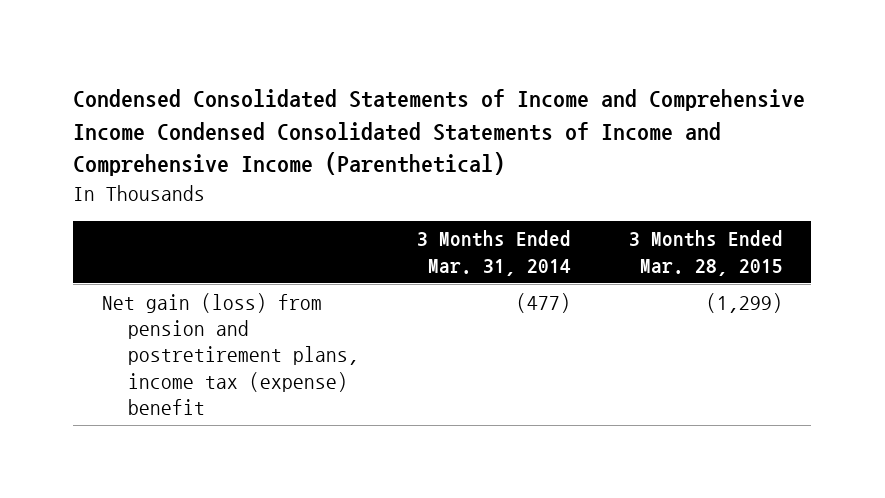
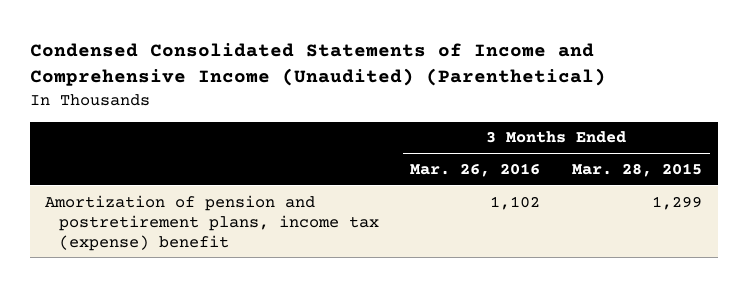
- Condensed Consolidated Statements of Income and Comprehensive Income Condensed Consolidated Statements of Income and Comprehensive Income (Parenthetical)
+ Condensed Consolidated Statements of Income and Comprehensive Income (Unaudited) (Parenthetical)
- | 3 Months Ended Mar. 31, 2014 | 3 Months Ended Mar. 28, 2015
+ | 3 Months Ended Mar. 26, 2016 | 3 Months Ended Mar. 28, 2015
- Net gain (loss) from pension and postretirement plans, income tax (expense) benefit | (477) | (1,299)
+ Amortization of pension and postretirement plans, income tax (expense) benefit | 1,102 | 1,299

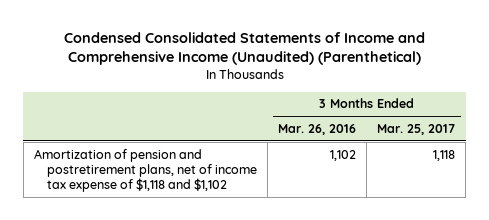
- | 3 Months Ended Mar. 26, 2016 | 3 Months Ended Mar. 28, 2015
+ | 3 Months Ended Mar. 26, 2016 | 3 Months Ended Mar. 25, 2017
- Amortization of pension and postretirement plans, income tax (expense) benefit | 1,102 | 1,299
+ Amortization of pension and postretirement plans, net of income tax expense of $1,118 and $1,102 | 1,102 | 1,118

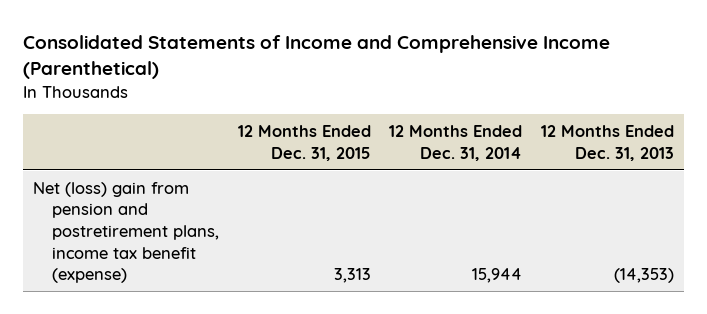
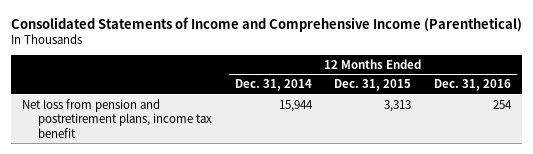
- | 12 Months Ended Dec. 31, 2015 | 12 Months Ended Dec. 31, 2014 | 12 Months Ended Dec. 31, 2013
+ | 12 Months Ended Dec. 31, 2014 | 12 Months Ended Dec. 31, 2015 | 12 Months Ended Dec. 31, 2016
- Net (loss) gain from pension and postretirement plans, income tax benefit (expense) | 3,313 | 15,944 | (14,353)
+ Net loss from pension and postretirement plans, income tax benefit | 15,944 | 3,313 | 254

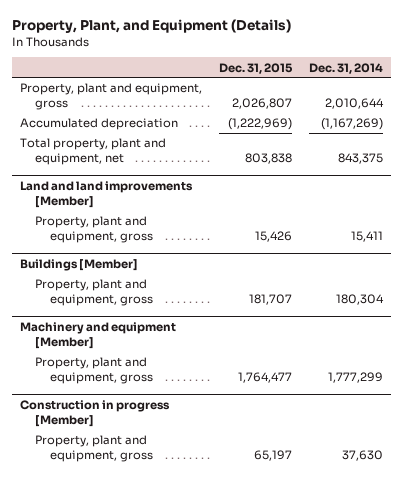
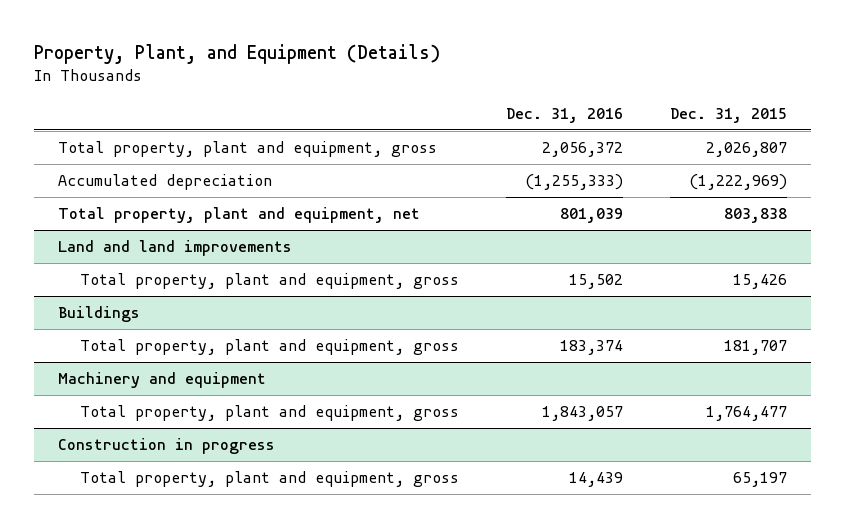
- | Dec. 31, 2015 | Dec. 31, 2014
+ | Dec. 31, 2016 | Dec. 31, 2015
- Property, plant and equipment, gross | 2,026,807 | 2,010,644
+ Total property, plant and equipment, gross | 2,056,372 | 2,026,807
- Land and land improvements [Member]
- Property, plant and equipment, gross | 15,426 | 15,411
- Buildings [Member]
- Property, plant and equipment, gross | 181,707 | 180,304
- Machinery and equipment [Member]
- Property, plant and equipment, gross | 1,764,477 | 1,777,299
- Construction in progress [Member]
- Property, plant and equipment, gross | 65,197 | 37,630
+ Land and land improvements
+ Total property, plant and equipment, gross | 15,502 | 15,426
+ Buildings
+ Total property, plant and equipment, gross | 183,374 | 181,707
+ Machinery and equipment
+ Total property, plant and equipment, gross | 1,843,057 | 1,764,477
+ Construction in progress
+ Total property, plant and equipment, gross | 14,439 | 65,197

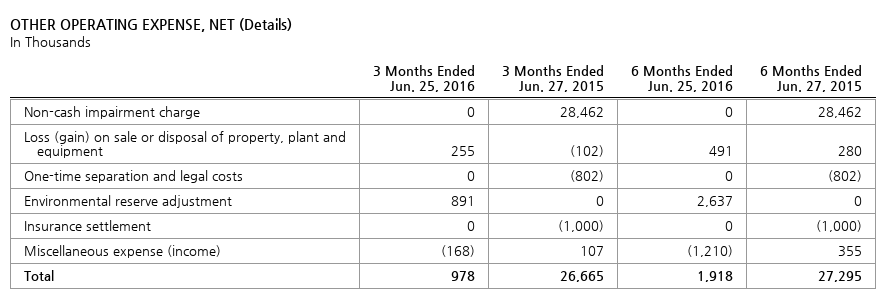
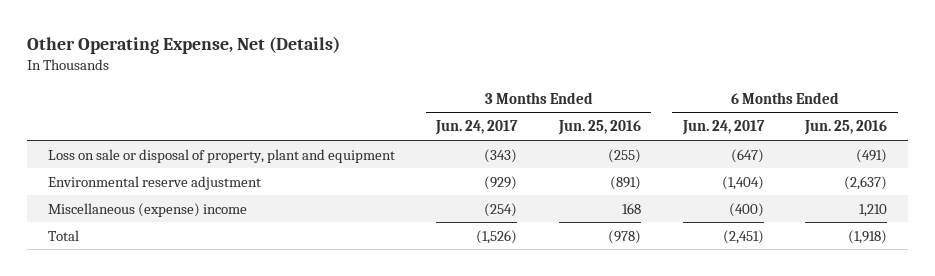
- OTHER OPERATING EXPENSE, NET (Details)
+ Other Operating Expense, Net (Details)
- | 3 Months Ended Jun. 25, 2016 | 3 Months Ended Jun. 27, 2015 | 6 Months Ended Jun. 25, 2016 | 6 Months Ended Jun. 27, 2015
+ | 3 Months Ended Jun. 24, 2017 | 3 Months Ended Jun. 25, 2016 | 6 Months Ended Jun. 24, 2017 | 6 Months Ended Jun. 25, 2016
- Non-cash impairment charge | 0 | 28,462 | 0 | 28,462
- Loss (gain) on sale or disposal of property, plant and equipment | 255 | (102) | 491 | 280
- One-time separation and legal costs | 0 | (802) | 0 | (802)
- Environmental reserve adjustment | 891 | 0 | 2,637 | 0
- Insurance settlement | 0 | (1,000) | 0 | (1,000)
- Miscellaneous expense (income) | (168) | 107 | (1,210) | 355
- Total | 978 | 26,665 | 1,918 | 27,295
+ Loss on sale or disposal of property, plant and equipment | (343) | (255) | (647) | (491)
+ Environmental reserve adjustment | (929) | (891) | (1,404) | (2,637)
+ Miscellaneous (expense) income | (254) | 168 | (400) | 1,210
+ Total | (1,526) | (978) | (2,451) | (1,918)

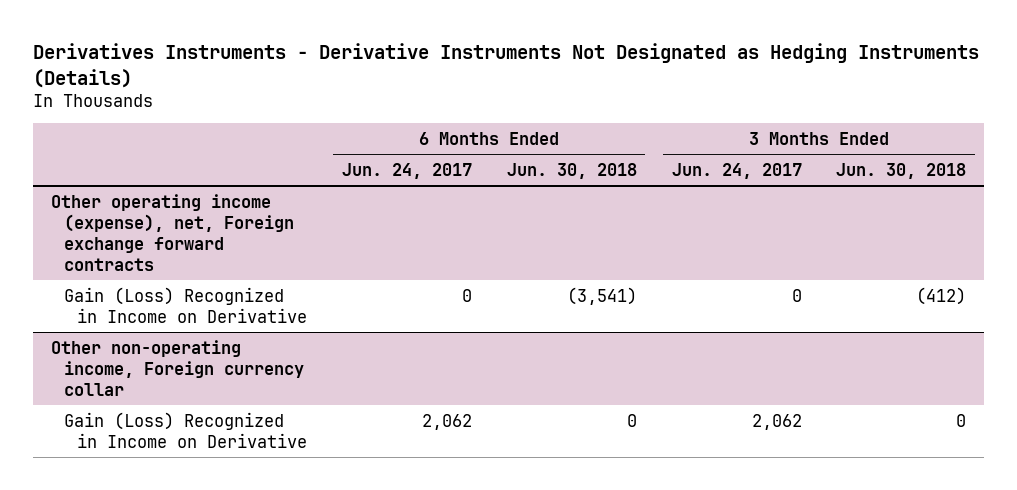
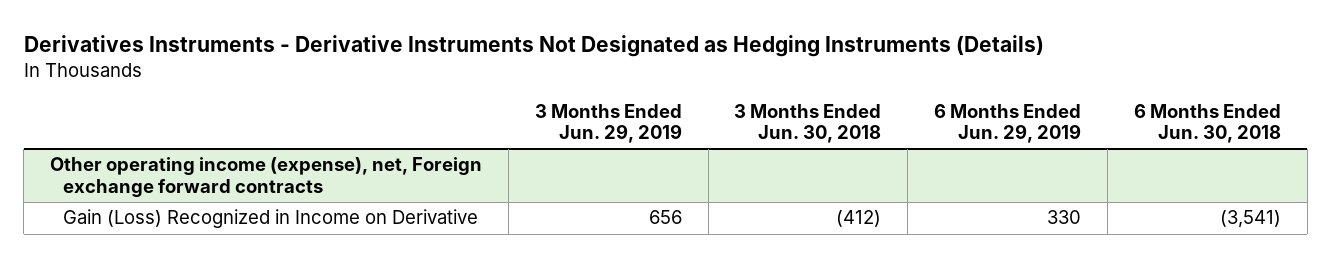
- | 6 Months Ended Jun. 24, 2017 | 6 Months Ended Jun. 30, 2018 | 3 Months Ended Jun. 24, 2017 | 3 Months Ended Jun. 30, 2018
+ | 3 Months Ended Jun. 29, 2019 | 3 Months Ended Jun. 30, 2018 | 6 Months Ended Jun. 29, 2019 | 6 Months Ended Jun. 30, 2018
- Other non-operating income, Foreign currency collar
- Gain (Loss) Recognized in Income on Derivative | 2,062 | 0 | 2,062 | 0

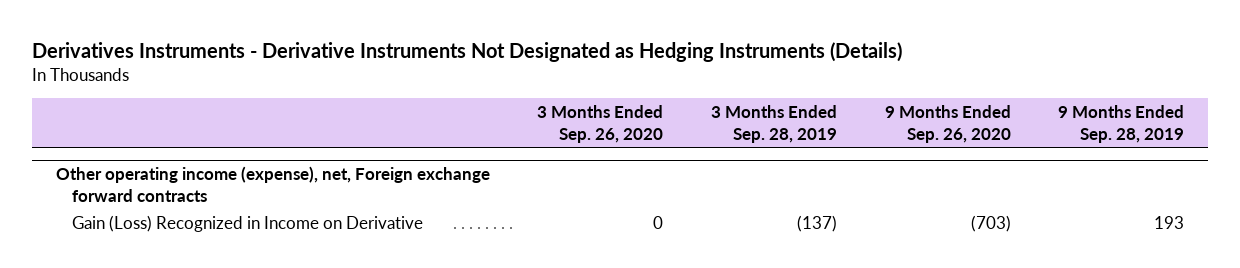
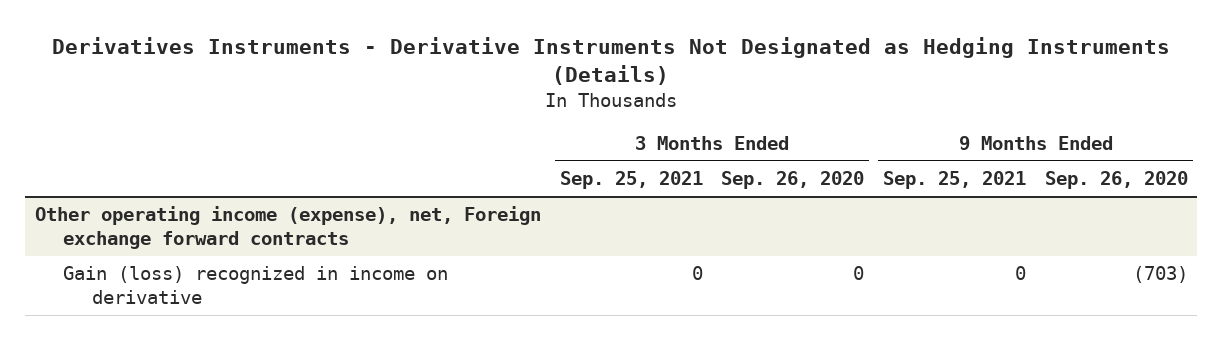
- | 3 Months Ended Sep. 26, 2020 | 3 Months Ended Sep. 28, 2019 | 9 Months Ended Sep. 26, 2020 | 9 Months Ended Sep. 28, 2019
+ | 3 Months Ended Sep. 25, 2021 | 3 Months Ended Sep. 26, 2020 | 9 Months Ended Sep. 25, 2021 | 9 Months Ended Sep. 26, 2020
@ Other operating income (expense), net, Foreign exchange forward contracts
- Gain (Loss) Recognized in Income on Derivative | 0 | (137) | (703) | 193
+ Gain (loss) recognized in income on derivative | 0 | 0 | 0 | (703)

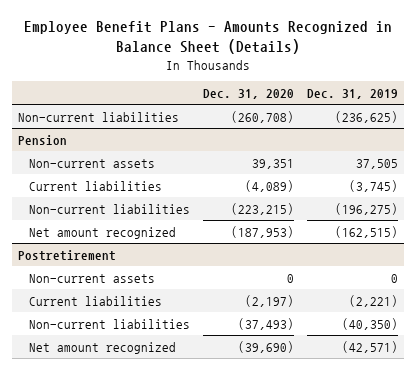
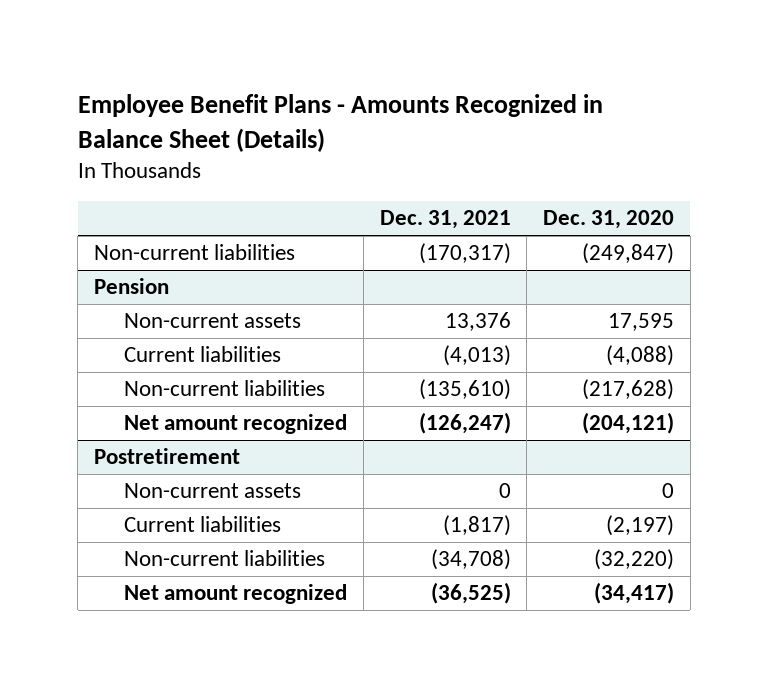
- | Dec. 31, 2020 | Dec. 31, 2019
+ | Dec. 31, 2021 | Dec. 31, 2020
- Non-current liabilities | (260,708) | (236,625)
+ Non-current liabilities | (170,317) | (249,847)
@ Pension
- Non-current assets | 39,351 | 37,505
- Current liabilities | (4,089) | (3,745)
- Non-current liabilities | (223,215) | (196,275)
- Net amount recognized | (187,953) | (162,515)
+ Non-current assets | 13,376 | 17,595
+ Current liabilities | (4,013) | (4,088)
+ Non-current liabilities | (135,610) | (217,628)
+ Net amount recognized | (126,247) | (204,121)
@ Postretirement
- Non-current liabilities | (37,493) | (40,350)
- Net amount recognized | (39,690) | (42,571)
+ Non-current liabilities | (34,708) | (32,220)
+ Net amount recognized | (36,525) | (34,417)

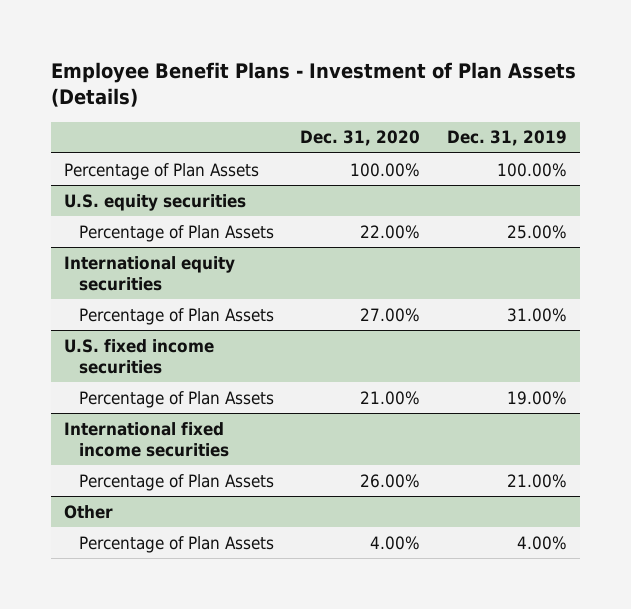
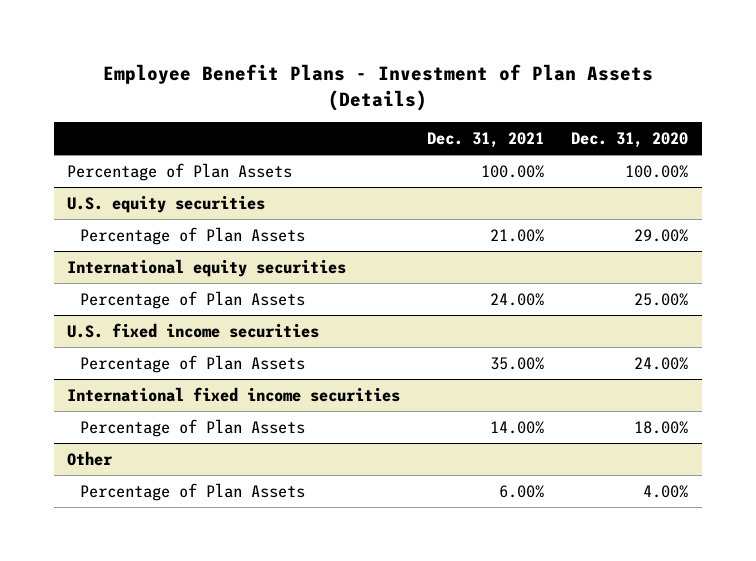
- | Dec. 31, 2020 | Dec. 31, 2019
+ | Dec. 31, 2021 | Dec. 31, 2020
@ U.S. equity securities
- Percentage of Plan Assets | 22.00% | 25.00%
+ Percentage of Plan Assets | 21.00% | 29.00%
@ International equity securities
- Percentage of Plan Assets | 27.00% | 31.00%
+ Percentage of Plan Assets | 24.00% | 25.00%
@ U.S. fixed income securities
- Percentage of Plan Assets | 21.00% | 19.00%
+ Percentage of Plan Assets | 35.00% | 24.00%
@ International fixed income securities
- Percentage of Plan Assets | 26.00% | 21.00%
+ Percentage of Plan Assets | 14.00% | 18.00%

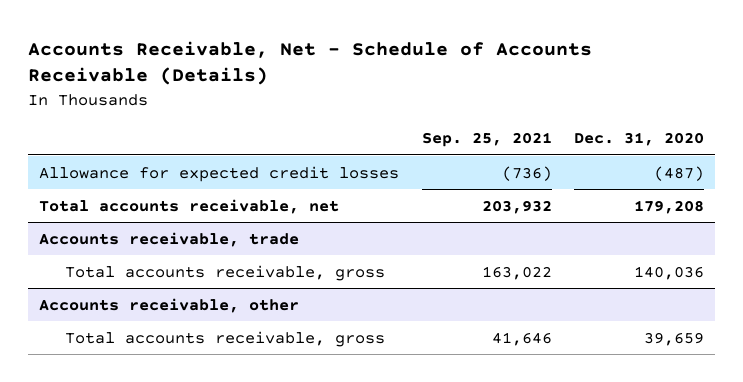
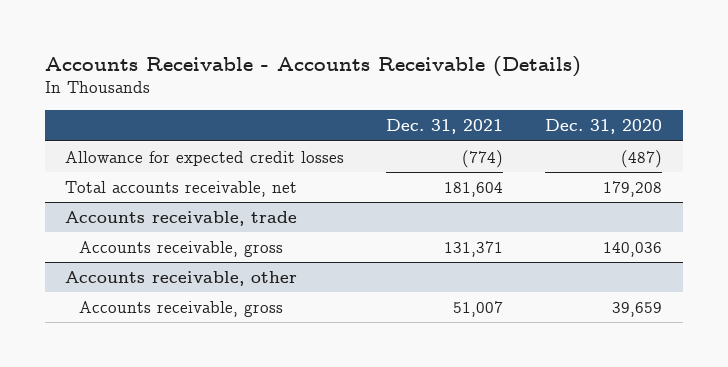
- Accounts Receivable, Net - Schedule of Accounts Receivable (Details)
+ Accounts Receivable - Accounts Receivable (Details)
- | Sep. 25, 2021 | Dec. 31, 2020
+ | Dec. 31, 2021 | Dec. 31, 2020
@ Accounts receivable, trade
- Total accounts receivable, gross | 163,022 | 140,036
+ Accounts receivable, gross | 131,371 | 140,036
@ Accounts receivable, other
- Total accounts receivable, gross | 41,646 | 39,659
+ Accounts receivable, gross | 51,007 | 39,659

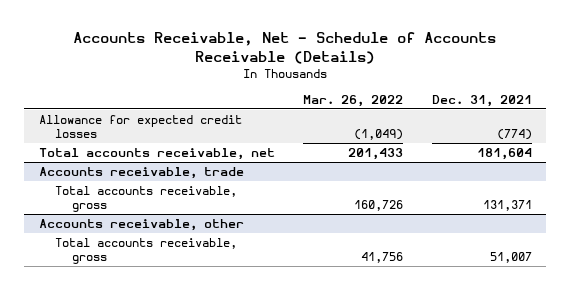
- Accounts Receivable - Accounts Receivable (Details)
+ Accounts Receivable, Net - Schedule of Accounts Receivable (Details)
- | Dec. 31, 2021 | Dec. 31, 2020
+ | Mar. 26, 2022 | Dec. 31, 2021
@ Accounts receivable, trade
- Accounts receivable, gross | 131,371 | 140,036
+ Total accounts receivable, gross | 160,726 | 131,371
@ Accounts receivable, other
- Accounts receivable, gross | 51,007 | 39,659
+ Total accounts receivable, gross | 41,756 | 51,007

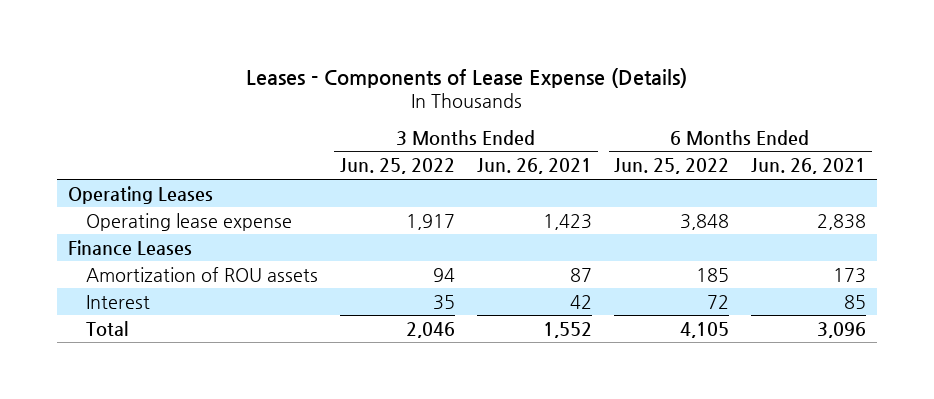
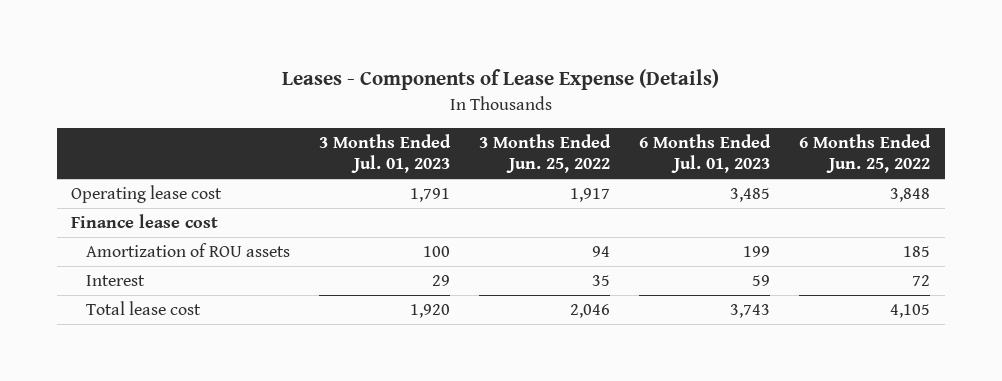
- | 3 Months Ended Jun. 25, 2022 | 3 Months Ended Jun. 26, 2021 | 6 Months Ended Jun. 25, 2022 | 6 Months Ended Jun. 26, 2021
+ | 3 Months Ended Jul. 01, 2023 | 3 Months Ended Jun. 25, 2022 | 6 Months Ended Jul. 01, 2023 | 6 Months Ended Jun. 25, 2022
- Operating Leases
- Operating lease expense | 1,917 | 1,423 | 3,848 | 2,838
- Finance Leases
+ Operating lease cost | 1,791 | 1,917 | 3,485 | 3,848
+ Finance lease cost
- Total | 2,046 | 1,552 | 4,105 | 3,096
+ Total lease cost | 1,920 | 2,046 | 3,743 | 4,105

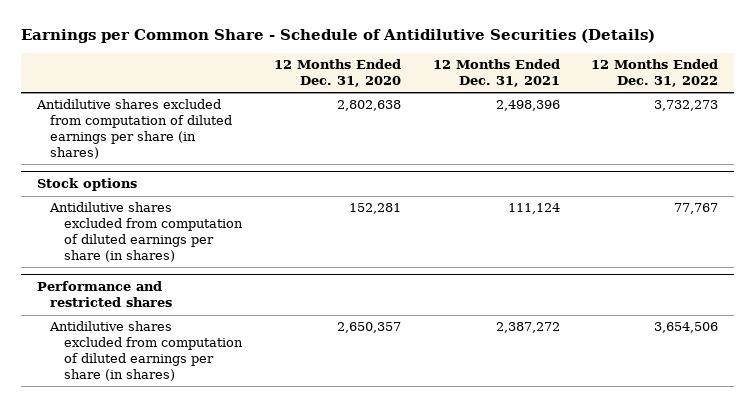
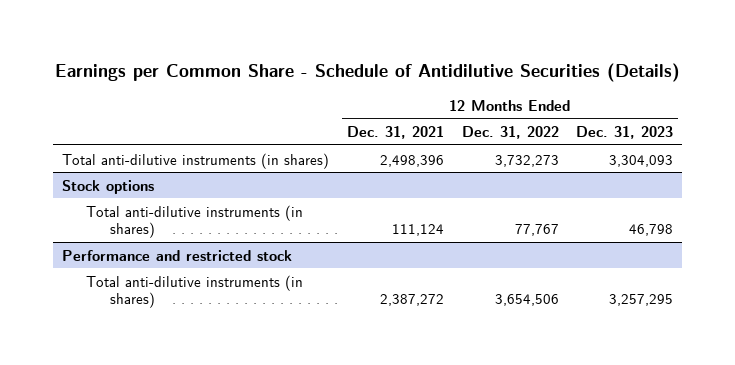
- | 12 Months Ended Dec. 31, 2020 | 12 Months Ended Dec. 31, 2021 | 12 Months Ended Dec. 31, 2022
+ | 12 Months Ended Dec. 31, 2021 | 12 Months Ended Dec. 31, 2022 | 12 Months Ended Dec. 31, 2023
- Antidilutive shares excluded from computation of diluted earnings per share (in shares) | 2,802,638 | 2,498,396 | 3,732,273
+ Total anti-dilutive instruments (in shares) | 2,498,396 | 3,732,273 | 3,304,093
@ Stock options
- Antidilutive shares excluded from computation of diluted earnings per share (in shares) | 152,281 | 111,124 | 77,767
- Performance and restricted shares
- Antidilutive shares excluded from computation of diluted earnings per share (in shares) | 2,650,357 | 2,387,272 | 3,654,506
@ Stock options
+ Total anti-dilutive instruments (in shares) | 111,124 | 77,767 | 46,798
+ Performance and restricted stock
+ Total anti-dilutive instruments (in shares) | 2,387,272 | 3,654,506 | 3,257,295

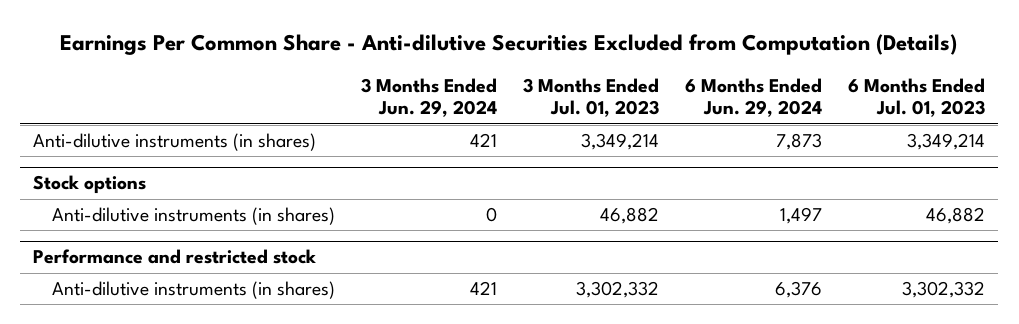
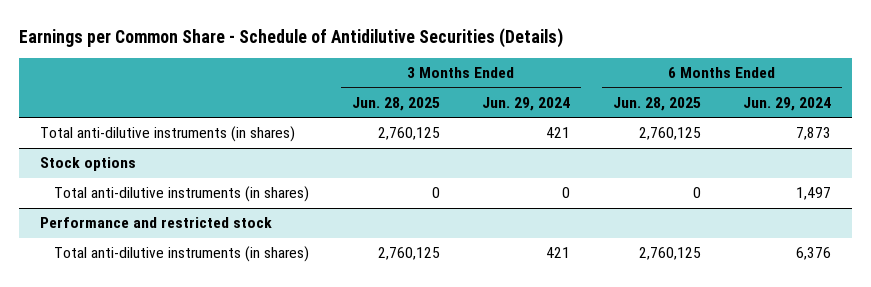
- Earnings Per Common Share - Anti-dilutive Securities Excluded from Computation (Details)
+ Earnings per Common Share - Schedule of Antidilutive Securities (Details)
- | 3 Months Ended Jun. 29, 2024 | 3 Months Ended Jul. 01, 2023 | 6 Months Ended Jun. 29, 2024 | 6 Months Ended Jul. 01, 2023
+ | 3 Months Ended Jun. 28, 2025 | 3 Months Ended Jun. 29, 2024 | 6 Months Ended Jun. 28, 2025 | 6 Months Ended Jun. 29, 2024
- Anti-dilutive instruments (in shares) | 421 | 3,349,214 | 7,873 | 3,349,214
+ Total anti-dilutive instruments (in shares) | 2,760,125 | 421 | 2,760,125 | 7,873
@ Stock options
- Anti-dilutive instruments (in shares) | 0 | 46,882 | 1,497 | 46,882
+ Total anti-dilutive instruments (in shares) | 0 | 0 | 0 | 1,497
@ Performance and restricted stock
- Anti-dilutive instruments (in shares) | 421 | 3,302,332 | 6,376 | 3,302,332
+ Total anti-dilutive instruments (in shares) | 2,760,125 | 421 | 2,760,125 | 6,376

